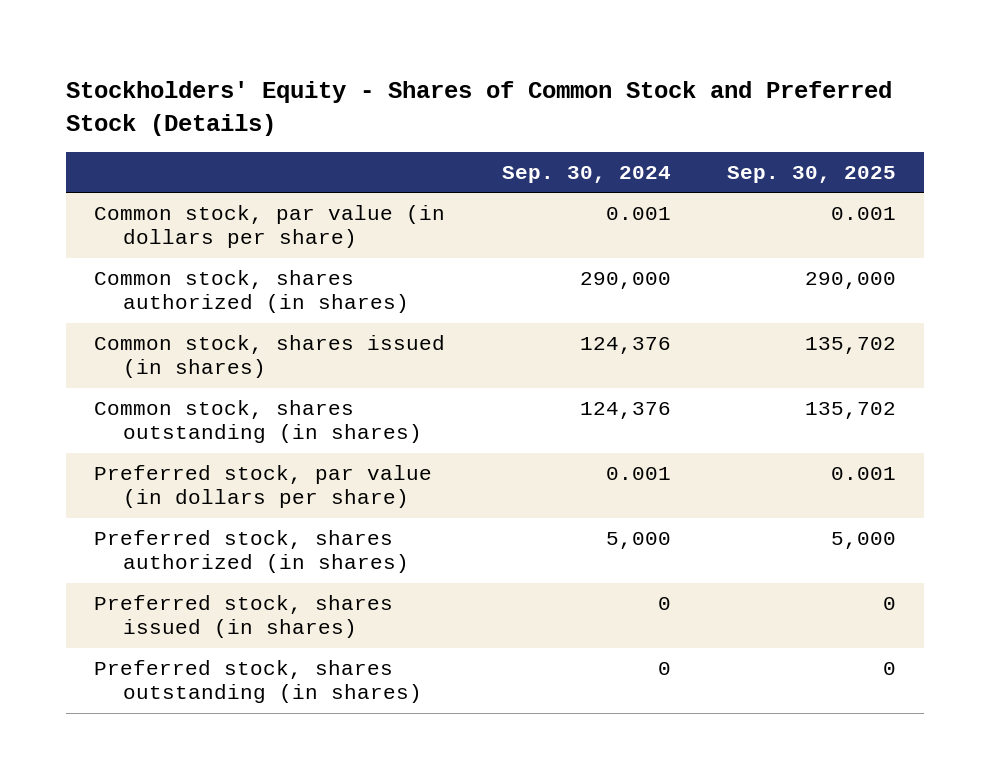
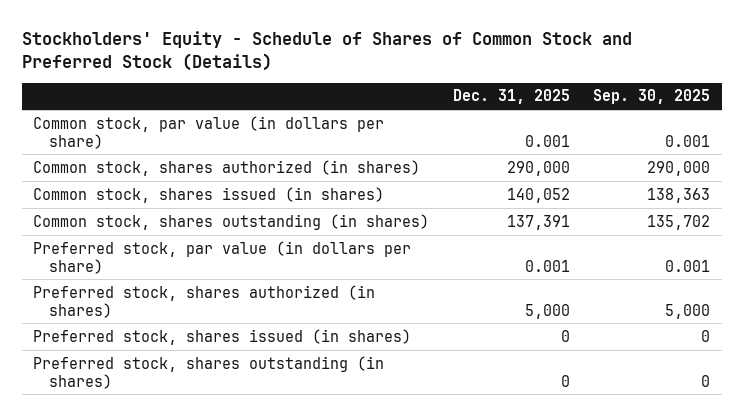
- Stockholders' Equity - Shares of Common Stock and Preferred Stock (Details)
+ Stockholders' Equity - Schedule of Shares of Common Stock and Preferred Stock (Details)
- | Sep. 30, 2024 | Sep. 30, 2025
+ | Dec. 31, 2025 | Sep. 30, 2025
- Common stock, shares issued (in shares) | 124,376 | 135,702
+ Common stock, shares issued (in shares) | 140,052 | 138,363

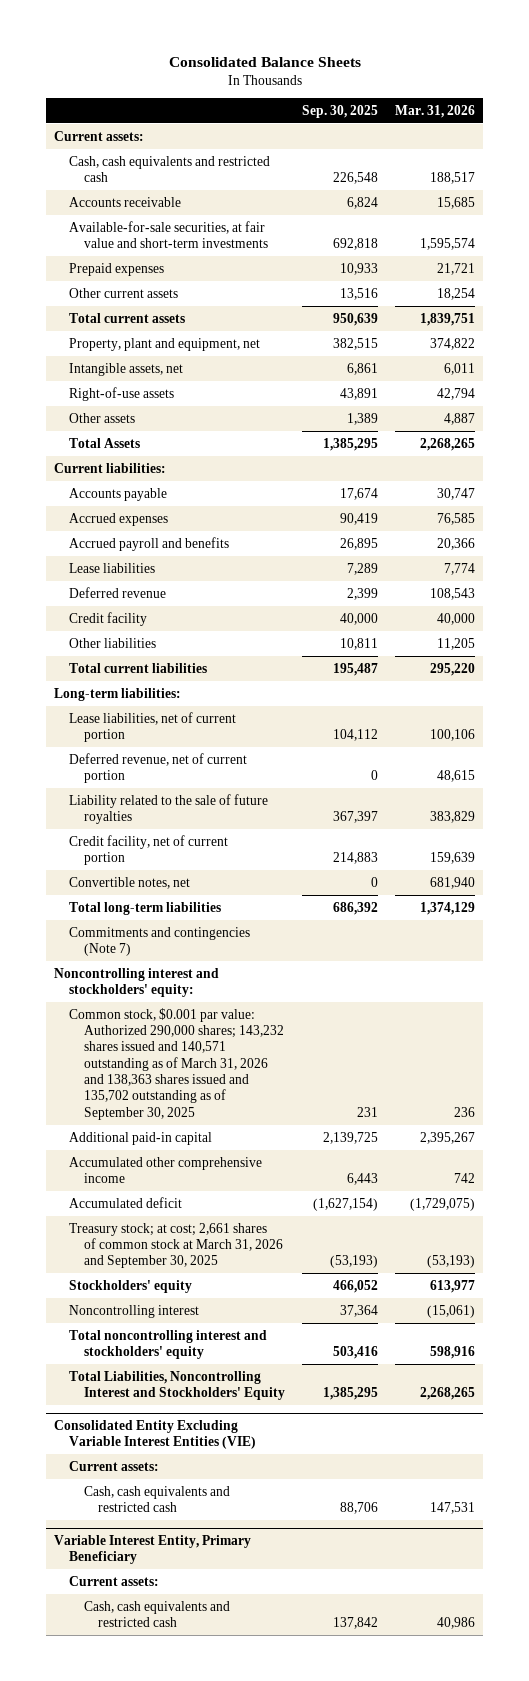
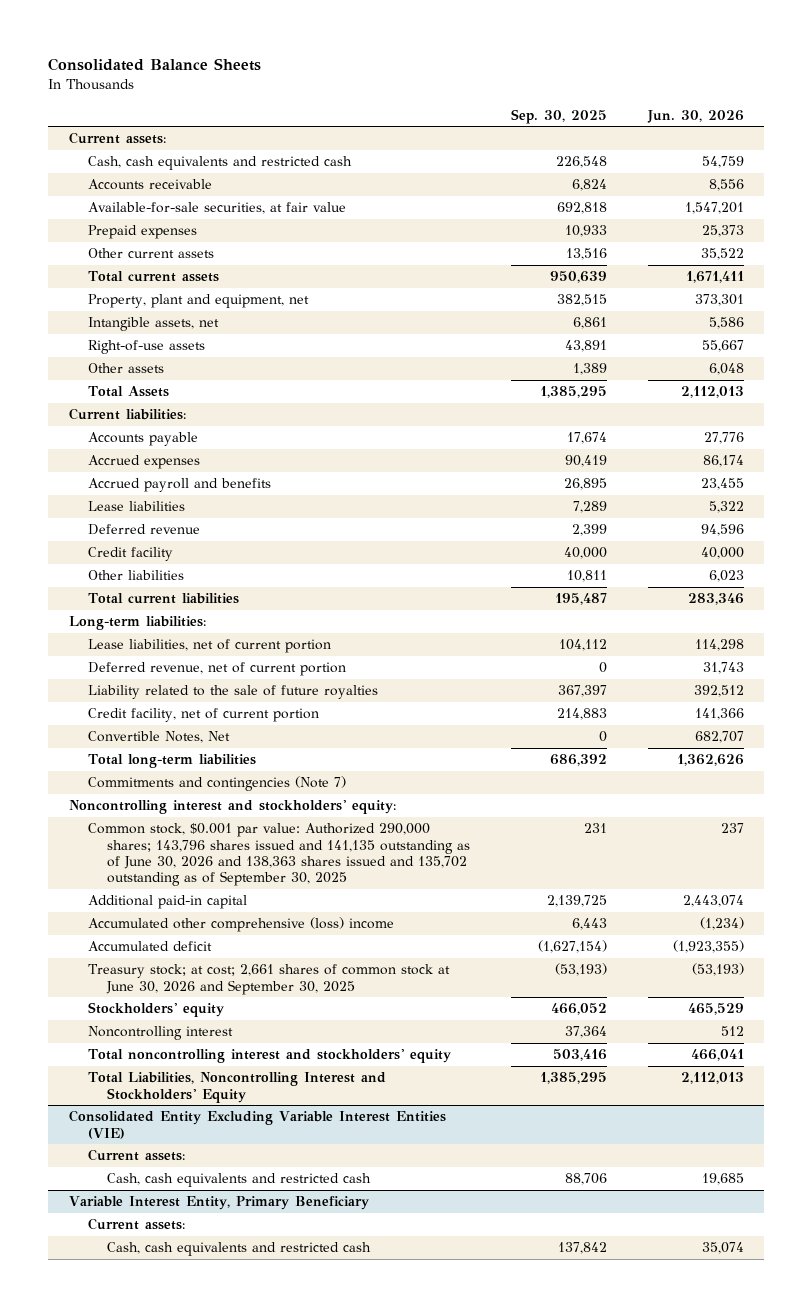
- | Sep. 30, 2025 | Mar. 31, 2026
+ | Sep. 30, 2025 | Jun. 30, 2026
- Available-for-sale securities, at fair value and short-term investments | 692,818 | 1,595,574
+ Available-for-sale securities, at fair value | 692,818 | 1,547,201
- Convertible notes, net | 0 | 681,940
+ Convertible Notes, Net | 0 | 682,707
- Common stock, $0.001 par value: Authorized 290,000 shares; 143,232 shares issued and 140,571 outstanding as of March 31, 2026 and 138,363 shares issued and 135,702 outstanding as of September 30, 2025 | 231 | 236
+ Common stock, $0.001 par value: Authorized 290,000 shares; 143,796 shares issued and 141,135 outstanding as of June 30, 2026 and 138,363 shares issued and 135,702 outstanding as of September 30, 2025 | 231 | 237
- Accumulated other comprehensive income | 6,443 | 742
+ Accumulated other comprehensive (loss) income | 6,443 | (1,234)
- Treasury stock; at cost; 2,661 shares of common stock at March 31, 2026 and September 30, 2025 | (53,193) | (53,193)
+ Treasury stock; at cost; 2,661 shares of common stock at June 30, 2026 and September 30, 2025 | (53,193) | (53,193)

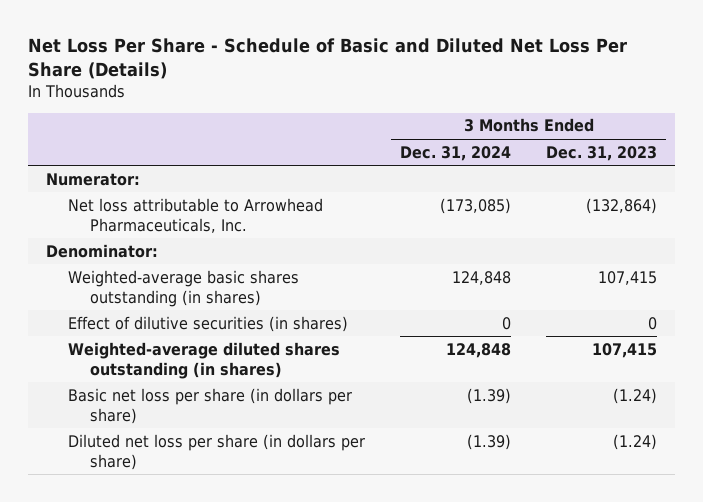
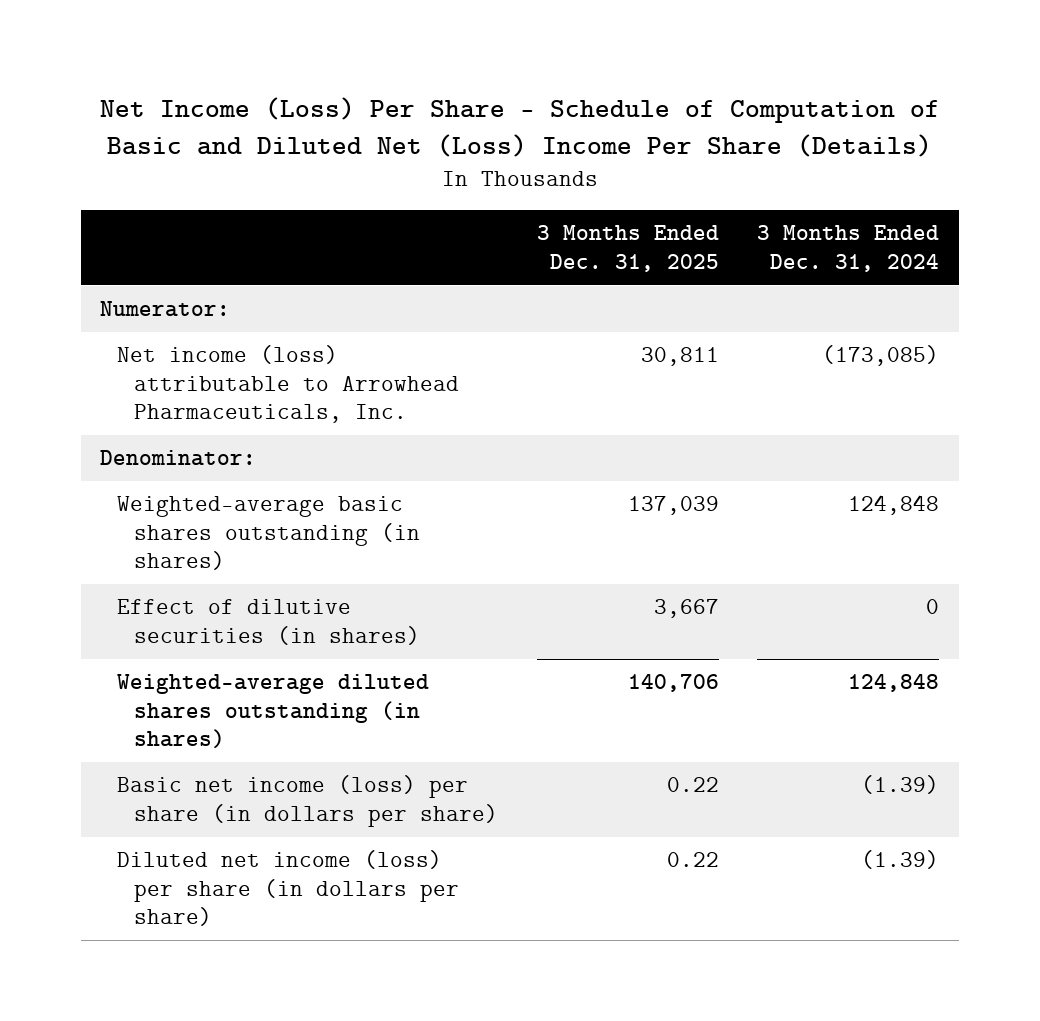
- Net Loss Per Share - Schedule of Basic and Diluted Net Loss Per Share (Details)
+ Net Income (Loss) Per Share - Schedule of Computation of Basic and Diluted Net (Loss) Income Per Share (Details)
- | 3 Months Ended Dec. 31, 2024 | 3 Months Ended Dec. 31, 2023
+ | 3 Months Ended Dec. 31, 2025 | 3 Months Ended Dec. 31, 2024
- Net loss attributable to Arrowhead Pharmaceuticals, Inc. | (173,085) | (132,864)
+ Net income (loss) attributable to Arrowhead Pharmaceuticals, Inc. | 30,811 | (173,085)
- Basic net loss per share (in dollars per share) | (1.39) | (1.24)
- Diluted net loss per share (in dollars per share) | (1.39) | (1.24)
+ Basic net income (loss) per share (in dollars per share) | 0.22 | (1.39)
+ Diluted net income (loss) per share (in dollars per share) | 0.22 | (1.39)

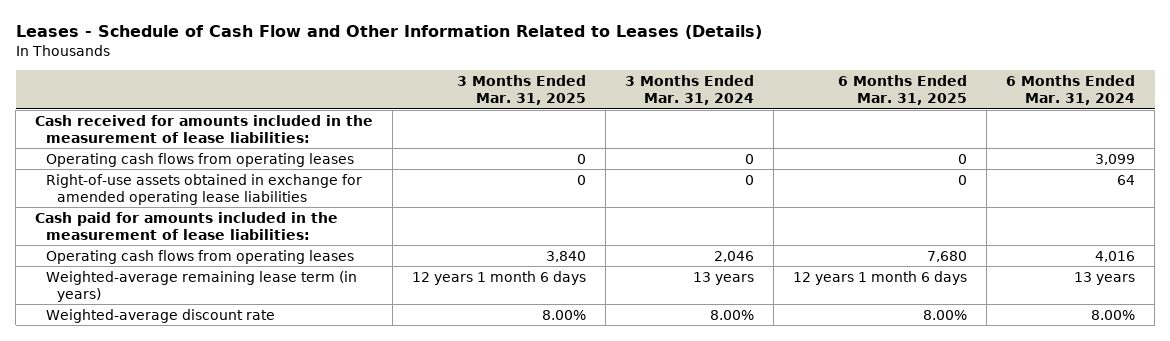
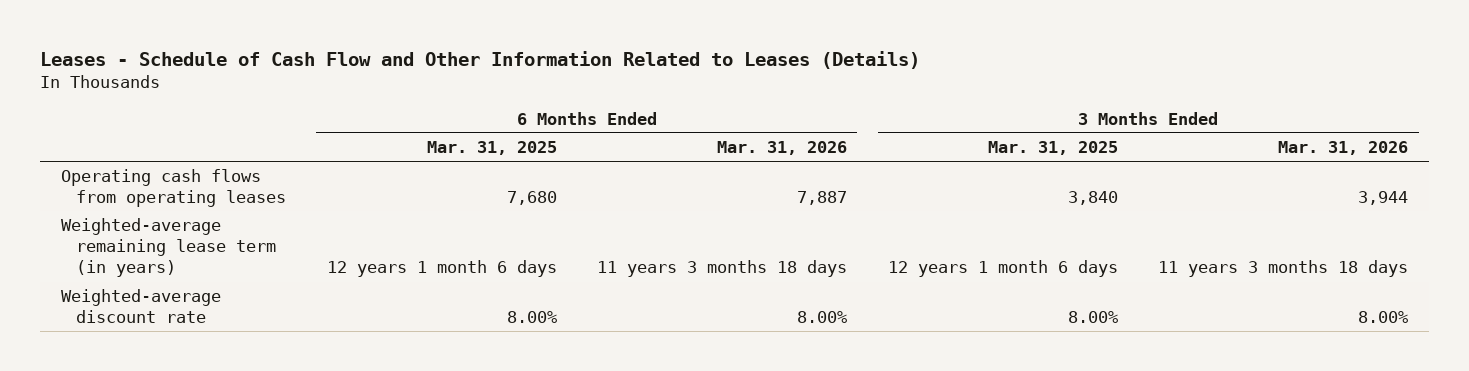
- | 3 Months Ended Mar. 31, 2025 | 3 Months Ended Mar. 31, 2024 | 6 Months Ended Mar. 31, 2025 | 6 Months Ended Mar. 31, 2024
+ | 6 Months Ended Mar. 31, 2025 | 6 Months Ended Mar. 31, 2026 | 3 Months Ended Mar. 31, 2025 | 3 Months Ended Mar. 31, 2026
- Cash received for amounts included in the measurement of lease liabilities:
- Operating cash flows from operating leases | 0 | 0 | 0 | 3,099
- Right-of-use assets obtained in exchange for amended operating lease liabilities | 0 | 0 | 0 | 64
- Cash paid for amounts included in the measurement of lease liabilities:

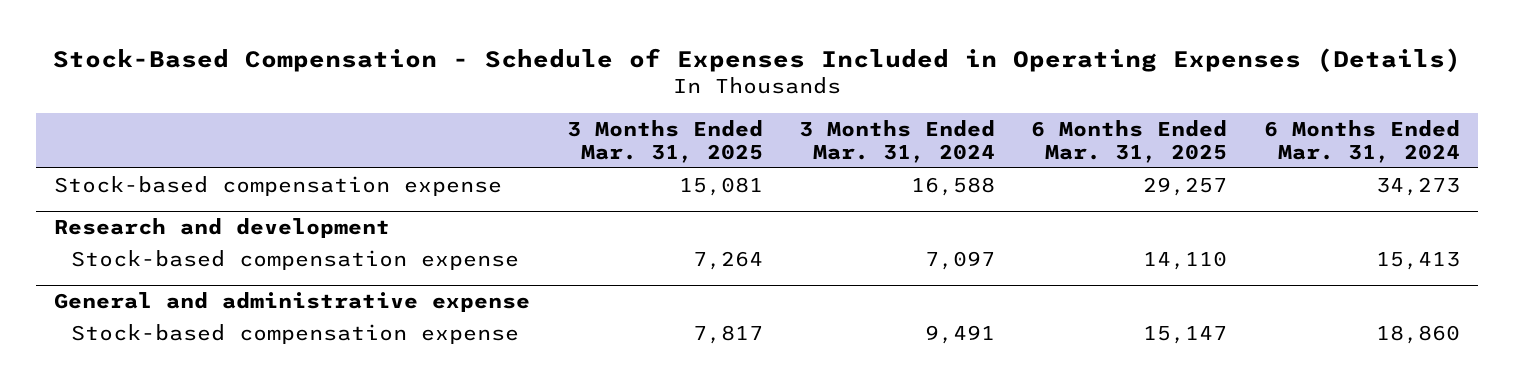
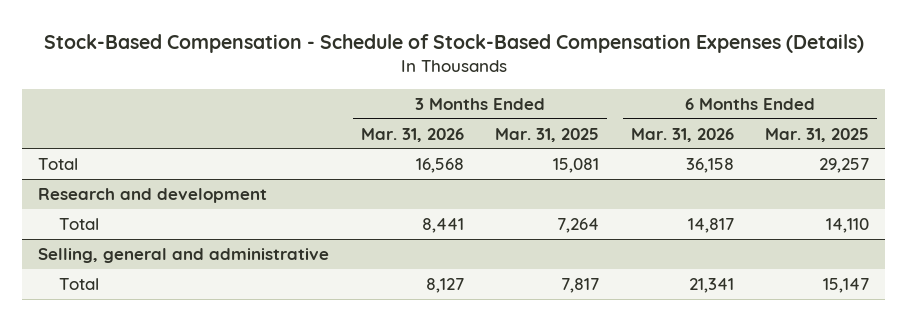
- Stock-Based Compensation - Schedule of Expenses Included in Operating Expenses (Details)
+ Stock-Based Compensation - Schedule of Stock-Based Compensation Expenses (Details)
- | 3 Months Ended Mar. 31, 2025 | 3 Months Ended Mar. 31, 2024 | 6 Months Ended Mar. 31, 2025 | 6 Months Ended Mar. 31, 2024
+ | 3 Months Ended Mar. 31, 2026 | 3 Months Ended Mar. 31, 2025 | 6 Months Ended Mar. 31, 2026 | 6 Months Ended Mar. 31, 2025
- Stock-based compensation expense | 15,081 | 16,588 | 29,257 | 34,273
+ Total | 16,568 | 15,081 | 36,158 | 29,257
@ Research and development
- Stock-based compensation expense | 7,264 | 7,097 | 14,110 | 15,413
- General and administrative expense
- Stock-based compensation expense | 7,817 | 9,491 | 15,147 | 18,860
@ Research and development
+ Total | 8,441 | 7,264 | 14,817 | 14,110
+ Selling, general and administrative
+ Total | 8,127 | 7,817 | 21,341 | 15,147

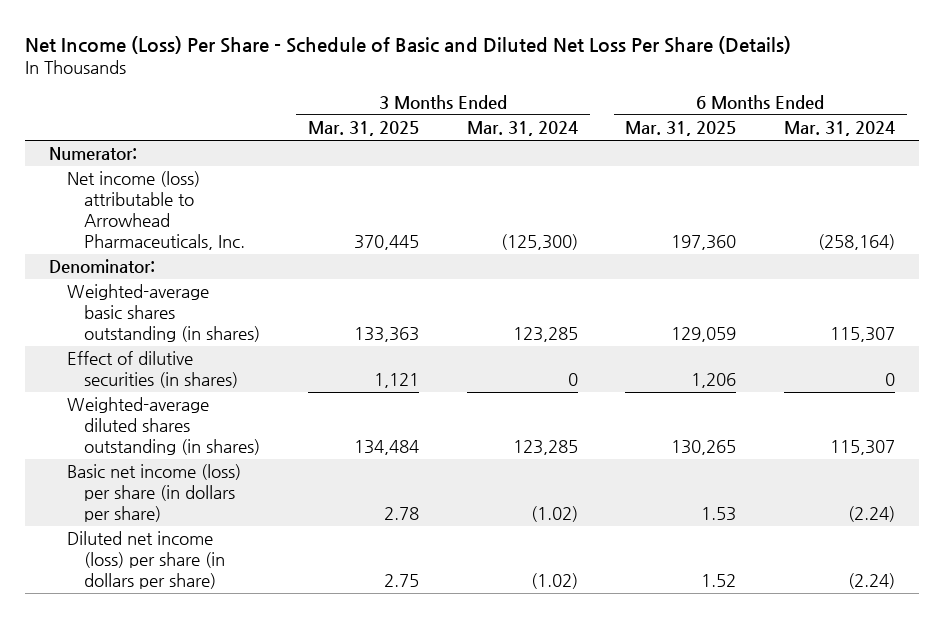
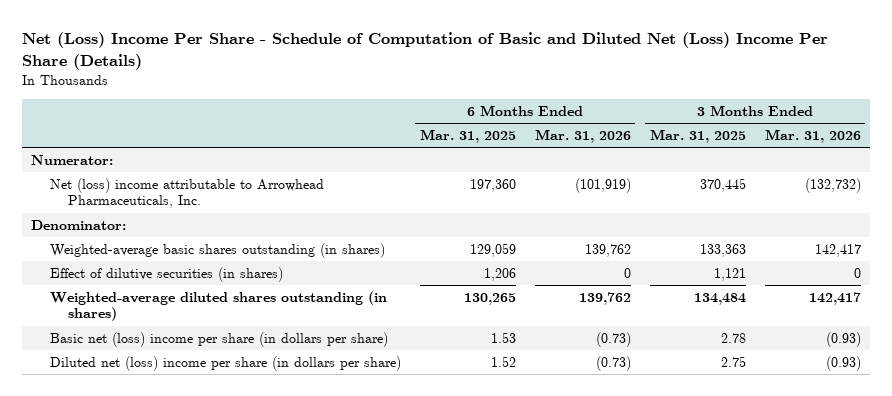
- Net Income (Loss) Per Share - Schedule of Basic and Diluted Net Loss Per Share (Details)
+ Net (Loss) Income Per Share - Schedule of Computation of Basic and Diluted Net (Loss) Income Per Share (Details)
- | 3 Months Ended Mar. 31, 2025 | 3 Months Ended Mar. 31, 2024 | 6 Months Ended Mar. 31, 2025 | 6 Months Ended Mar. 31, 2024
+ | 6 Months Ended Mar. 31, 2025 | 6 Months Ended Mar. 31, 2026 | 3 Months Ended Mar. 31, 2025 | 3 Months Ended Mar. 31, 2026
- Net income (loss) attributable to Arrowhead Pharmaceuticals, Inc. | 370,445 | (125,300) | 197,360 | (258,164)
+ Net (loss) income attributable to Arrowhead Pharmaceuticals, Inc. | 197,360 | (101,919) | 370,445 | (132,732)
- Basic net income (loss) per share (in dollars per share) | 2.78 | (1.02) | 1.53 | (2.24)
- Diluted net income (loss) per share (in dollars per share) | 2.75 | (1.02) | 1.52 | (2.24)
+ Basic net (loss) income per share (in dollars per share) | 1.53 | (0.73) | 2.78 | (0.93)
+ Diluted net (loss) income per share (in dollars per share) | 1.52 | (0.73) | 2.75 | (0.93)

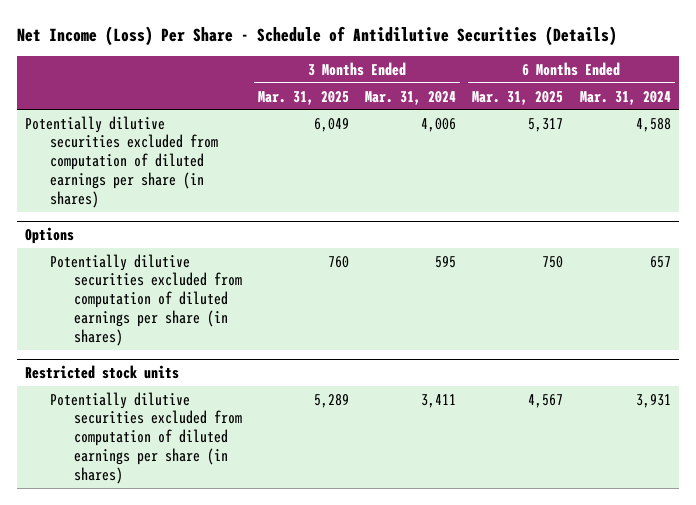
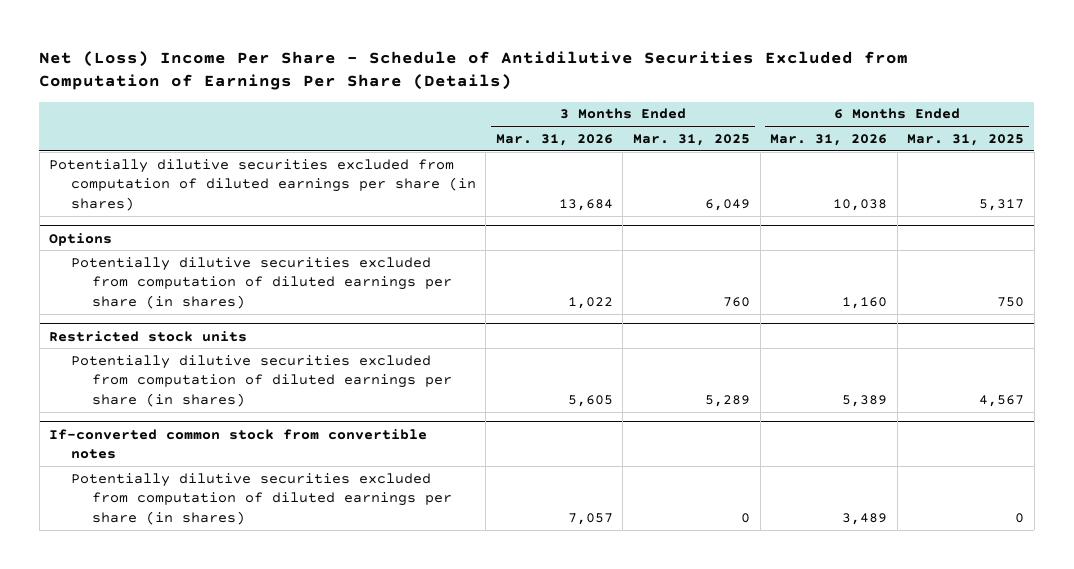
- Net Income (Loss) Per Share - Schedule of Antidilutive Securities (Details)
+ Net (Loss) Income Per Share - Schedule of Antidilutive Securities Excluded from Computation of Earnings Per Share (Details)
- | 3 Months Ended Mar. 31, 2025 | 3 Months Ended Mar. 31, 2024 | 6 Months Ended Mar. 31, 2025 | 6 Months Ended Mar. 31, 2024
+ | 3 Months Ended Mar. 31, 2026 | 3 Months Ended Mar. 31, 2025 | 6 Months Ended Mar. 31, 2026 | 6 Months Ended Mar. 31, 2025
+ If-converted common stock from convertible notes
+ Potentially dilutive securities excluded from computation of diluted earnings per share (in shares) | 7,057 | 0 | 3,489 | 0

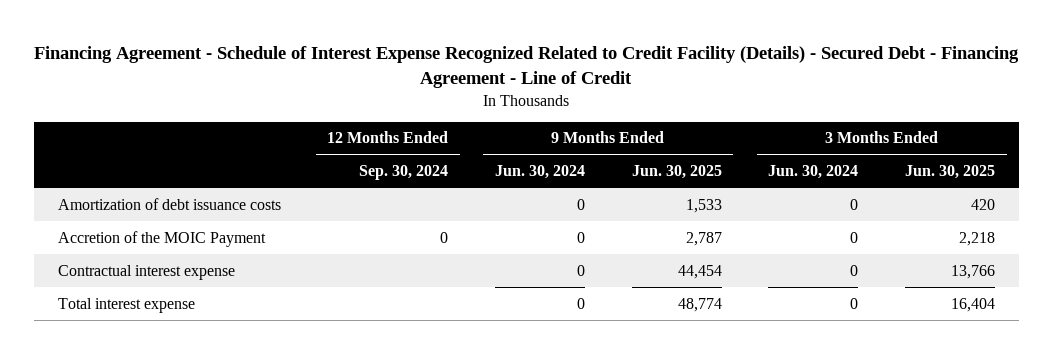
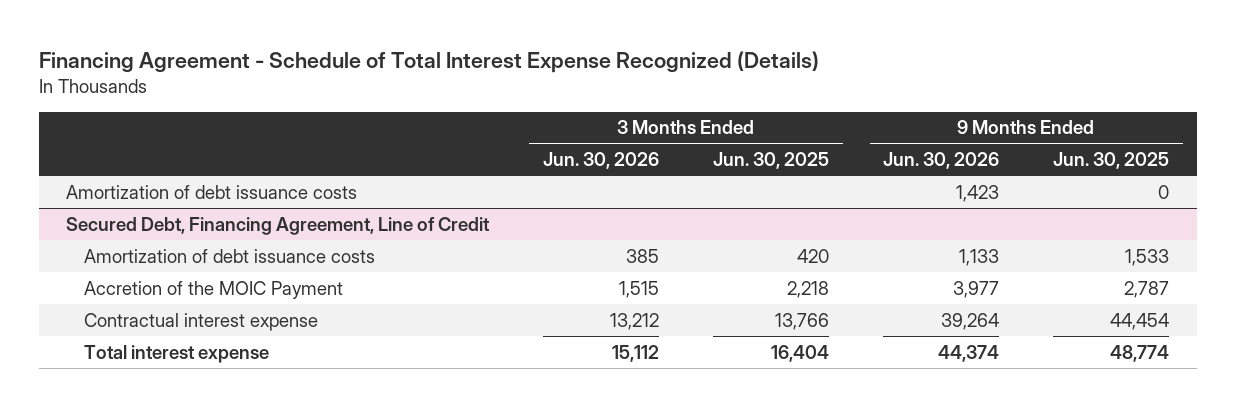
- Financing Agreement - Schedule of Interest Expense Recognized Related to Credit Facility (Details) - Secured Debt - Financing Agreement - Line of Credit
+ Financing Agreement - Schedule of Total Interest Expense Recognized (Details)
- | 12 Months Ended Sep. 30, 2024 | 9 Months Ended Jun. 30, 2024 | 9 Months Ended Jun. 30, 2025 | 3 Months Ended Jun. 30, 2024 | 3 Months Ended Jun. 30, 2025
+ | 3 Months Ended Jun. 30, 2026 | 3 Months Ended Jun. 30, 2025 | 9 Months Ended Jun. 30, 2026 | 9 Months Ended Jun. 30, 2025
+ Amortization of debt issuance costs | | | 1,423 | 0
+ Secured Debt, Financing Agreement, Line of Credit

